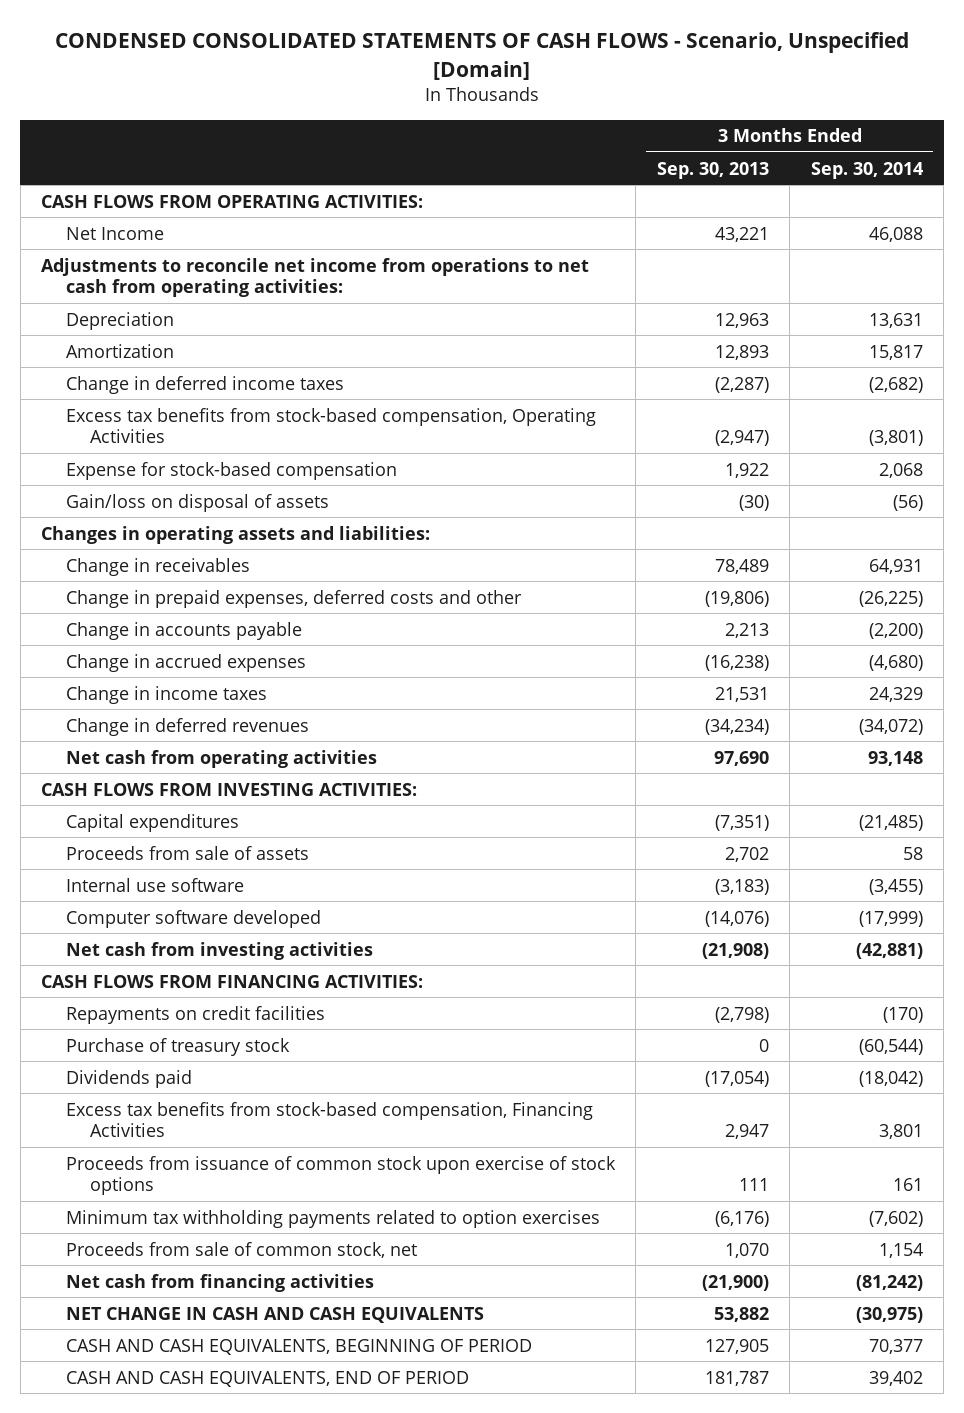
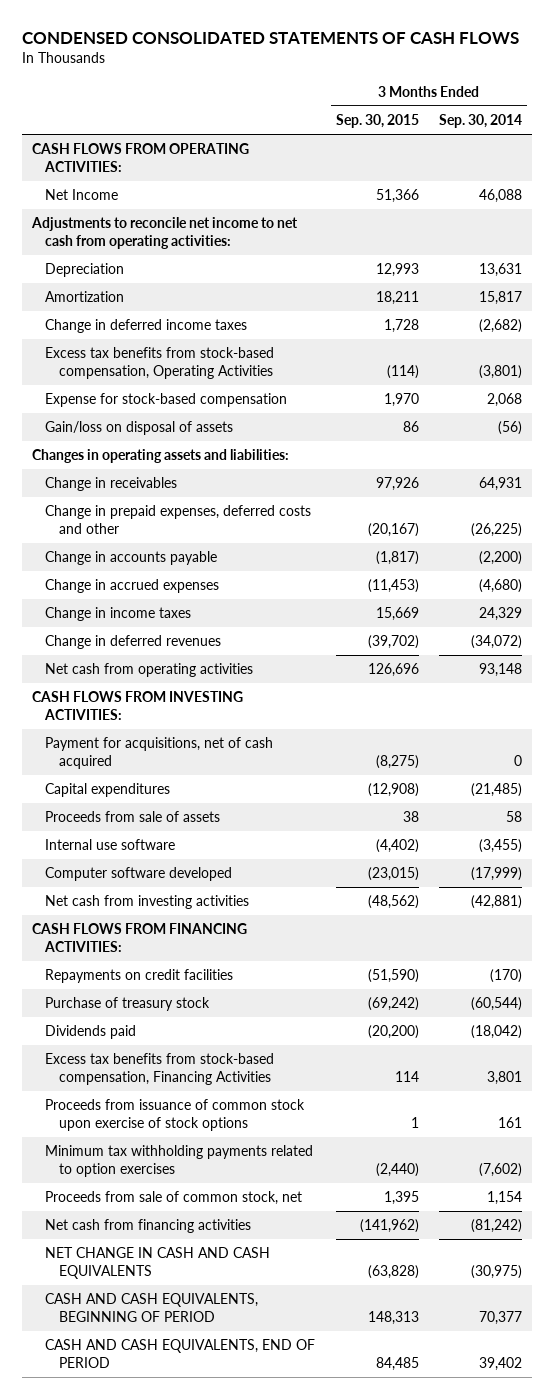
- CONDENSED CONSOLIDATED STATEMENTS OF CASH FLOWS - Scenario, Unspecified [Domain]
+ CONDENSED CONSOLIDATED STATEMENTS OF CASH FLOWS
- | 3 Months Ended Sep. 30, 2013 | 3 Months Ended Sep. 30, 2014
+ | 3 Months Ended Sep. 30, 2015 | 3 Months Ended Sep. 30, 2014
- Adjustments to reconcile net income from operations to net cash from operating activities:
+ Adjustments to reconcile net income to net cash from operating activities:
+ Payment for acquisitions, net of cash acquired | (8,275) | 0

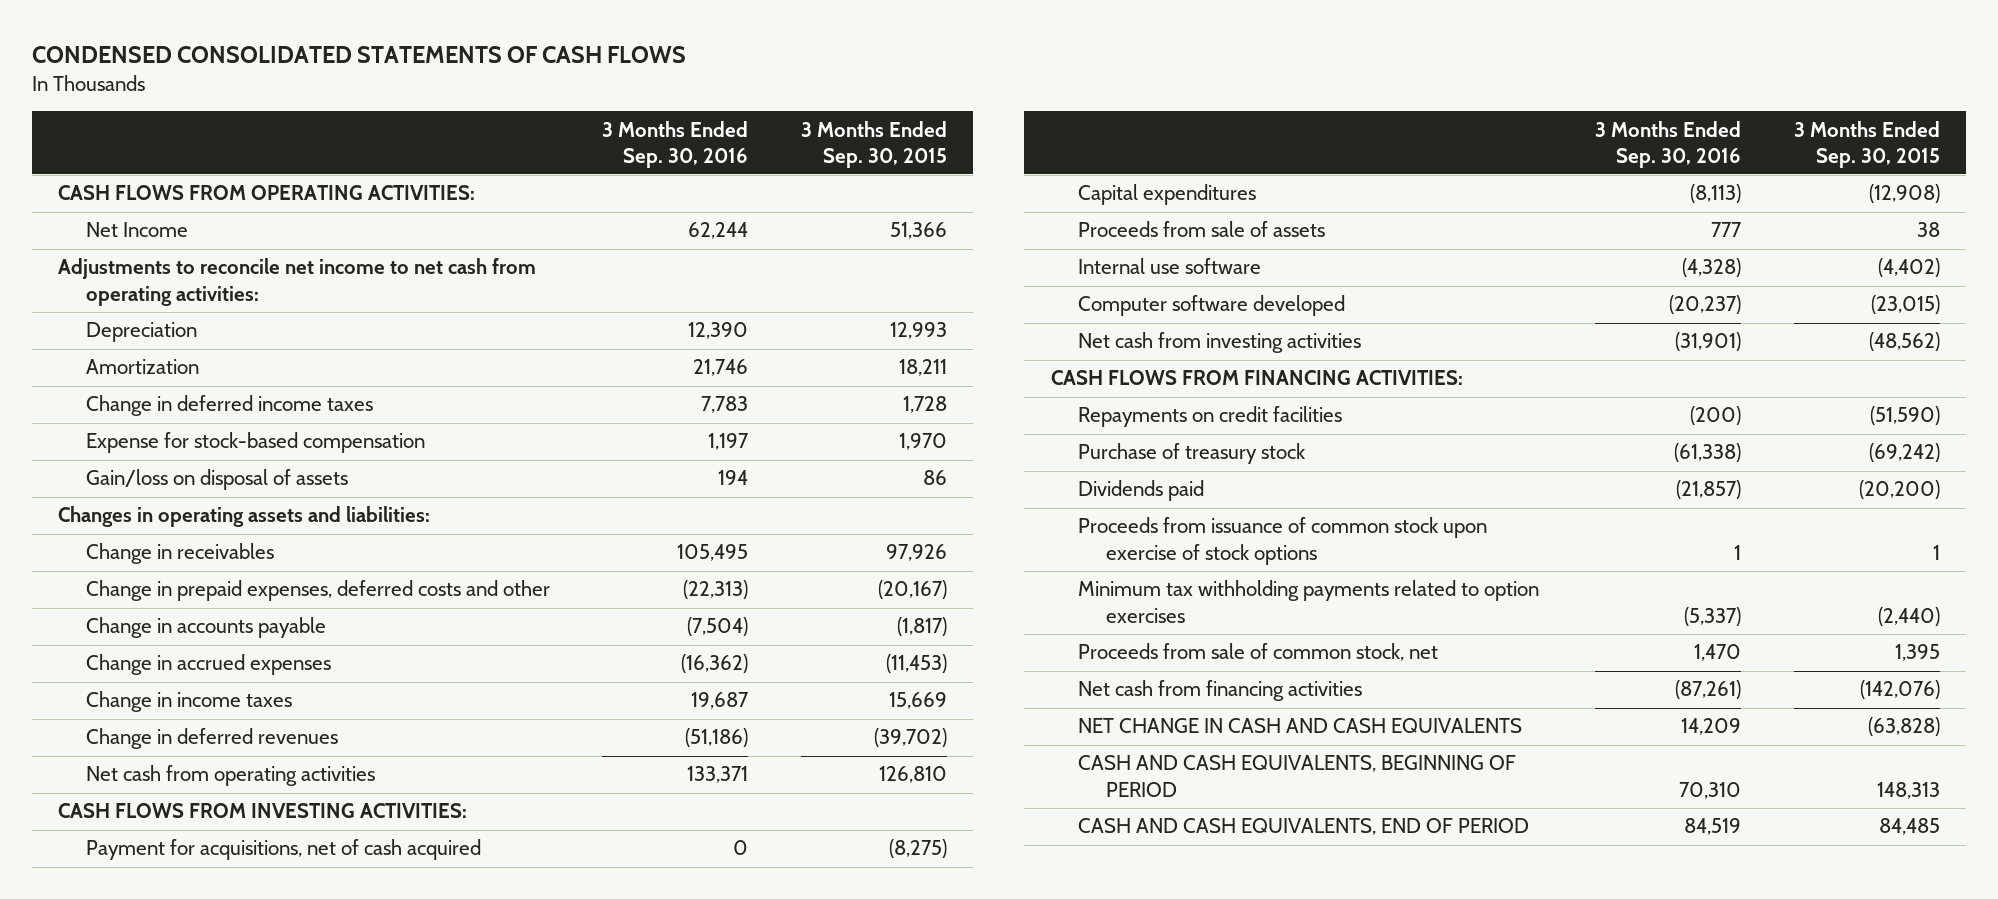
- | 3 Months Ended Sep. 30, 2015 | 3 Months Ended Sep. 30, 2014
+ | 3 Months Ended Sep. 30, 2016 | 3 Months Ended Sep. 30, 2015
- Excess tax benefits from stock-based compensation, Operating Activities | (114) | (3,801)
- Net cash from operating activities | 126,696 | 93,148
+ Net cash from operating activities | 133,371 | 126,810
- Excess tax benefits from stock-based compensation, Financing Activities | 114 | 3,801
- Net cash from financing activities | (141,962) | (81,242)
+ Net cash from financing activities | (87,261) | (142,076)

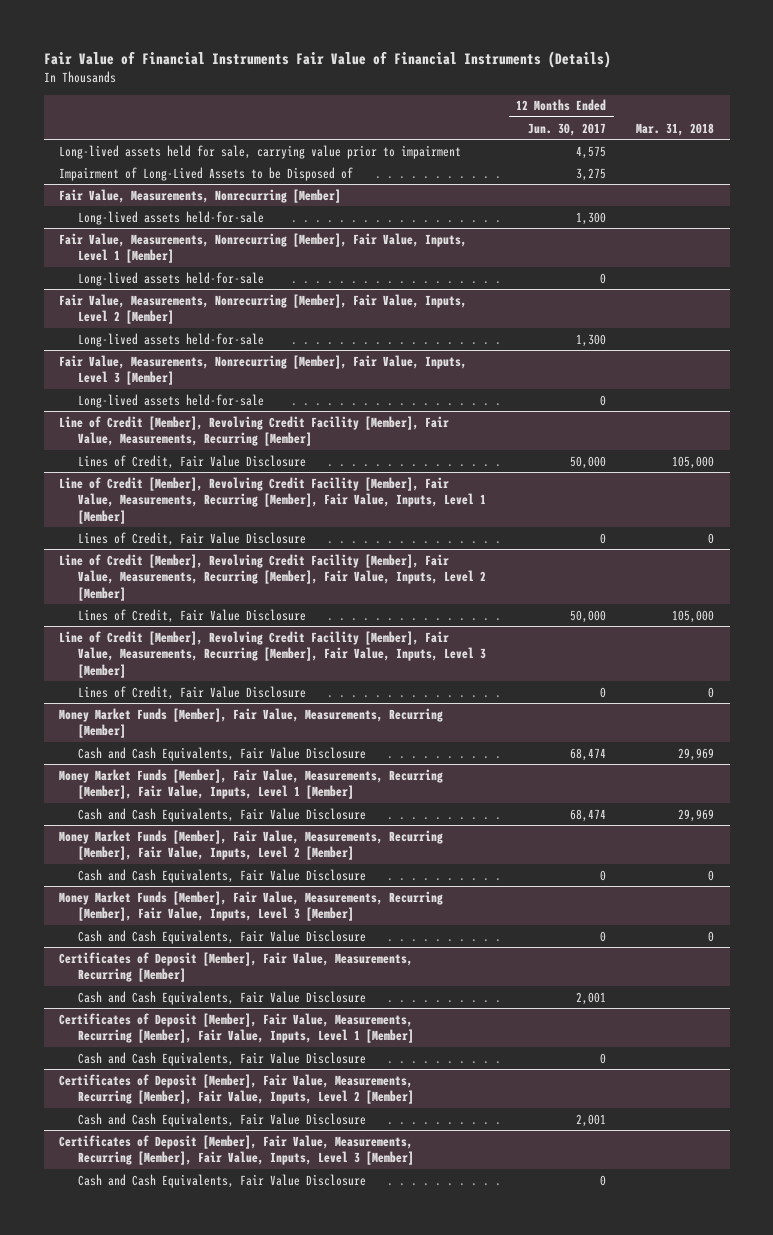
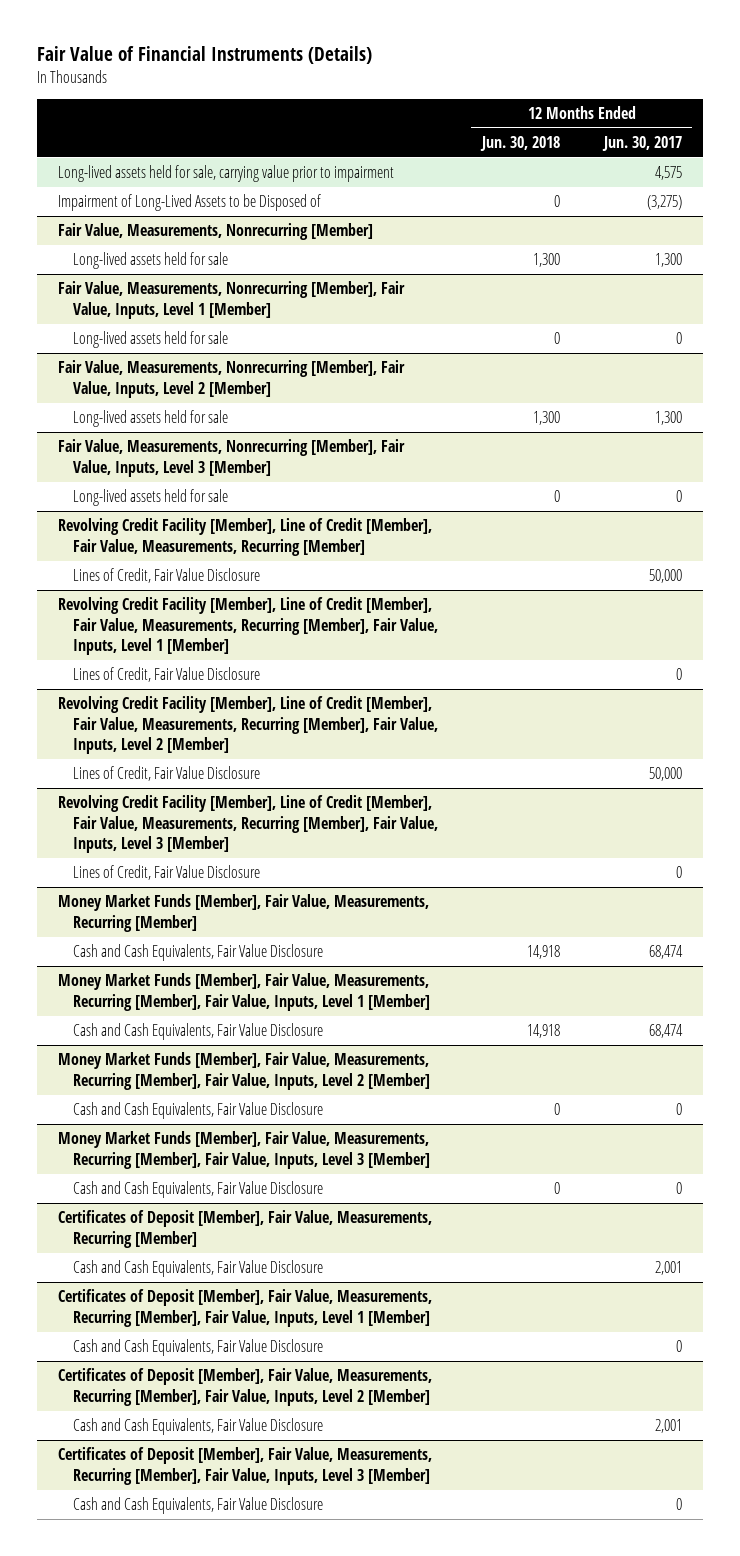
- Fair Value of Financial Instruments Fair Value of Financial Instruments (Details)
+ Fair Value of Financial Instruments (Details)
- | 12 Months Ended Jun. 30, 2017 | Mar. 31, 2018
+ | 12 Months Ended Jun. 30, 2018 | 12 Months Ended Jun. 30, 2017
- Impairment of Long-Lived Assets to be Disposed of | 3,275 |
+ Impairment of Long-Lived Assets to be Disposed of | 0 | (3,275)
@ Fair Value, Measurements, Nonrecurring [Member]
- Long-lived assets held-for-sale | 1,300 |
+ Long-lived assets held for sale | 1,300 | 1,300
@ Fair Value, Measurements, Nonrecurring [Member], Fair Value, Inputs, Level 1 [Member]
- Long-lived assets held-for-sale | 0 |
+ Long-lived assets held for sale | 0 | 0
@ Fair Value, Measurements, Nonrecurring [Member], Fair Value, Inputs, Level 2 [Member]
- Long-lived assets held-for-sale | 1,300 |
+ Long-lived assets held for sale | 1,300 | 1,300
@ Fair Value, Measurements, Nonrecurring [Member], Fair Value, Inputs, Level 3 [Member]
- Long-lived assets held-for-sale | 0 |
- Line of Credit [Member], Revolving Credit Facility [Member], Fair Value, Measurements, Recurring [Member]
@ Fair Value, Measurements, Nonrecurring [Member], Fair Value, Inputs, Level 3 [Member]
+ Long-lived assets held for sale | 0 | 0
+ Revolving Credit Facility [Member], Line of Credit [Member], Fair Value, Measurements, Recurring [Member]
- Line of Credit [Member], Revolving Credit Facility [Member], Fair Value, Measurements, Recurring [Member], Fair Value, Inputs, Level 1 [Member]
+ Revolving Credit Facility [Member], Line of Credit [Member], Fair Value, Measurements, Recurring [Member], Fair Value, Inputs, Level 1 [Member]
- Line of Credit [Member], Revolving Credit Facility [Member], Fair Value, Measurements, Recurring [Member], Fair Value, Inputs, Level 2 [Member]
+ Revolving Credit Facility [Member], Line of Credit [Member], Fair Value, Measurements, Recurring [Member], Fair Value, Inputs, Level 2 [Member]
- Line of Credit [Member], Revolving Credit Facility [Member], Fair Value, Measurements, Recurring [Member], Fair Value, Inputs, Level 3 [Member]
+ Revolving Credit Facility [Member], Line of Credit [Member], Fair Value, Measurements, Recurring [Member], Fair Value, Inputs, Level 3 [Member]

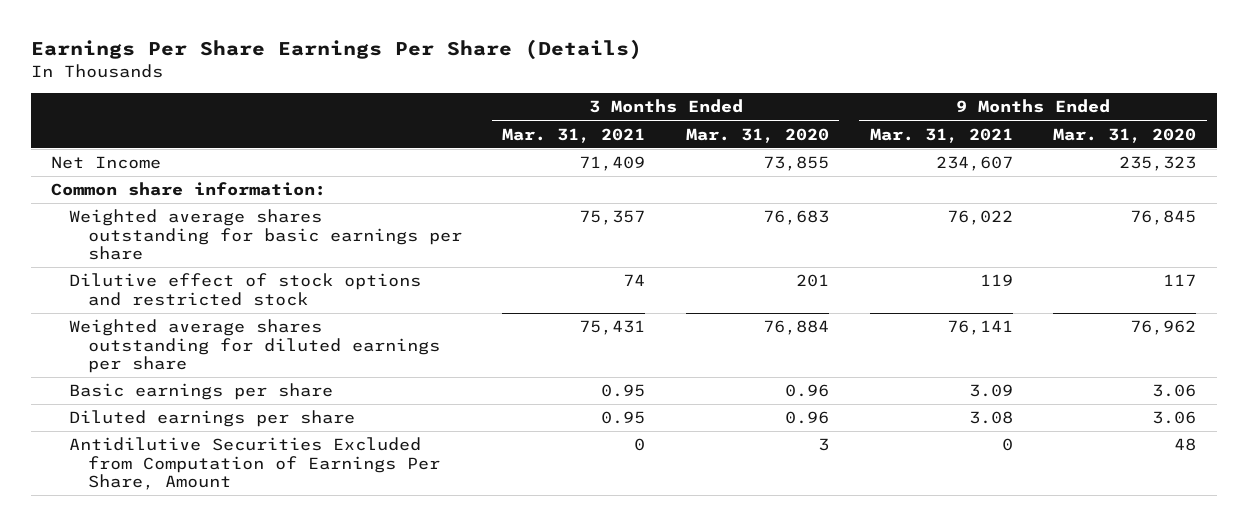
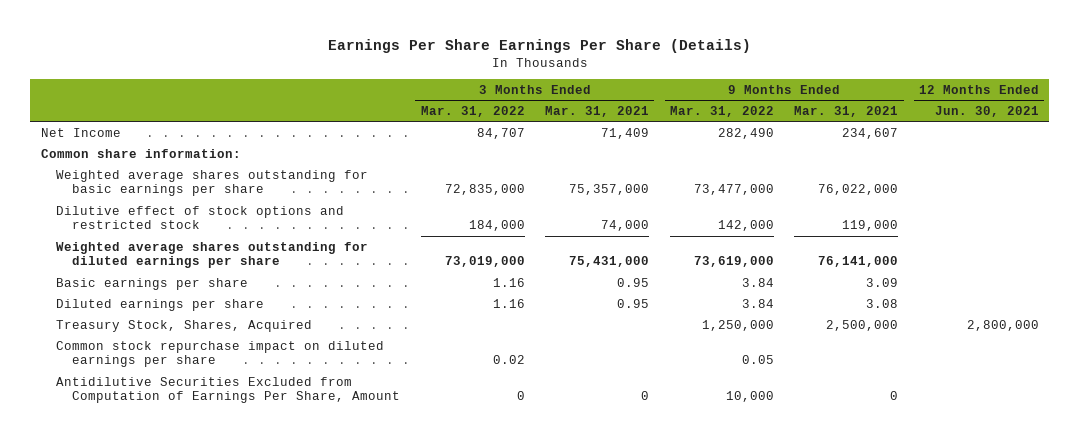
- | 3 Months Ended Mar. 31, 2021 | 3 Months Ended Mar. 31, 2020 | 9 Months Ended Mar. 31, 2021 | 9 Months Ended Mar. 31, 2020
+ | 3 Months Ended Mar. 31, 2022 | 3 Months Ended Mar. 31, 2021 | 9 Months Ended Mar. 31, 2022 | 9 Months Ended Mar. 31, 2021 | 12 Months Ended Jun. 30, 2021
- Weighted average shares outstanding for basic earnings per share | 75,357 | 76,683 | 76,022 | 76,845
- Dilutive effect of stock options and restricted stock | 74 | 201 | 119 | 117
- Weighted average shares outstanding for diluted earnings per share | 75,431 | 76,884 | 76,141 | 76,962
+ Weighted average shares outstanding for basic earnings per share | 72,835,000 | 75,357,000 | 73,477,000 | 76,022,000 |
+ Dilutive effect of stock options and restricted stock | 184,000 | 74,000 | 142,000 | 119,000 |
+ Weighted average shares outstanding for diluted earnings per share | 73,019,000 | 75,431,000 | 73,619,000 | 76,141,000 |
+ Treasury Stock, Shares, Acquired | | | 1,250,000 | 2,500,000 | 2,800,000
+ Common stock repurchase impact on diluted earnings per share | 0.02 | | 0.05 | |

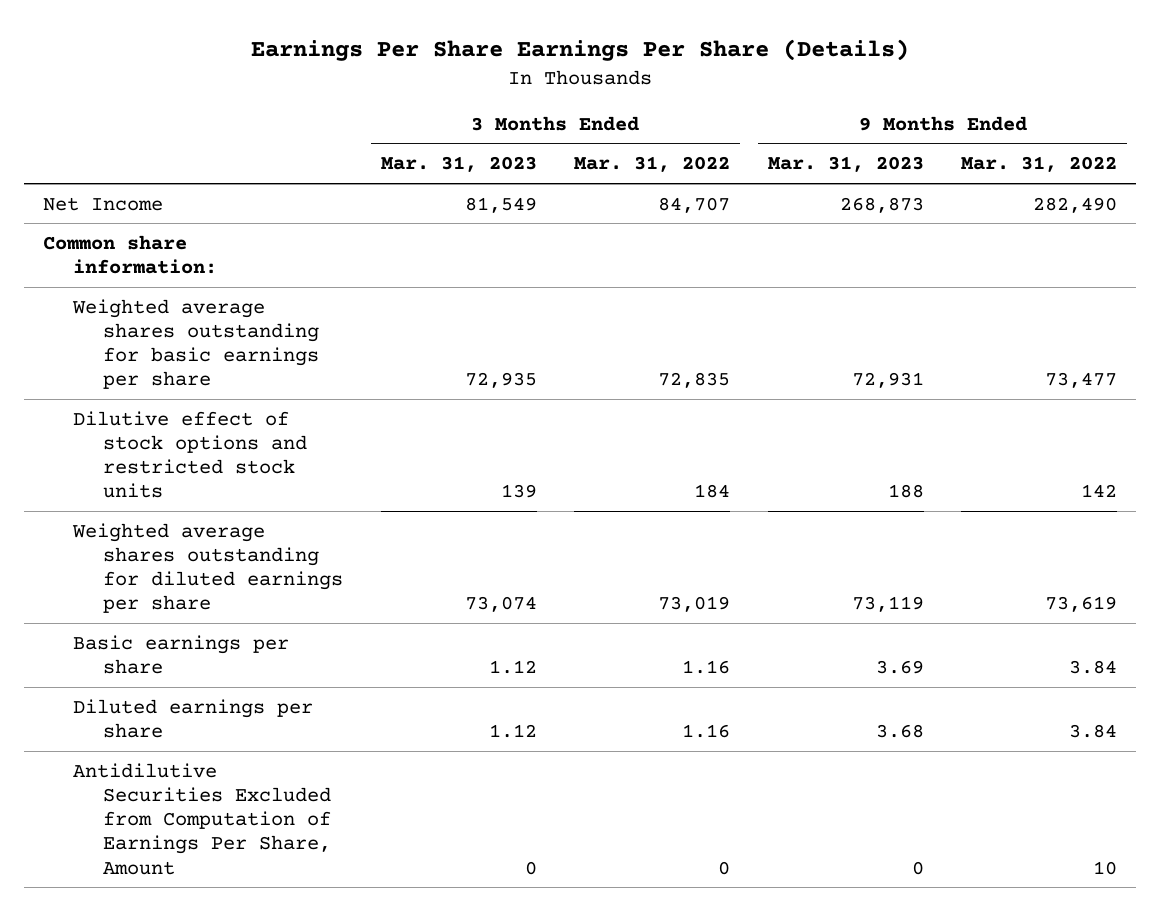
- | 3 Months Ended Mar. 31, 2022 | 3 Months Ended Mar. 31, 2021 | 9 Months Ended Mar. 31, 2022 | 9 Months Ended Mar. 31, 2021 | 12 Months Ended Jun. 30, 2021
+ | 3 Months Ended Mar. 31, 2023 | 3 Months Ended Mar. 31, 2022 | 9 Months Ended Mar. 31, 2023 | 9 Months Ended Mar. 31, 2022
- Weighted average shares outstanding for basic earnings per share | 72,835,000 | 75,357,000 | 73,477,000 | 76,022,000 |
- Dilutive effect of stock options and restricted stock | 184,000 | 74,000 | 142,000 | 119,000 |
- Weighted average shares outstanding for diluted earnings per share | 73,019,000 | 75,431,000 | 73,619,000 | 76,141,000 |
+ Weighted average shares outstanding for basic earnings per share | 72,935 | 72,835 | 72,931 | 73,477
+ Dilutive effect of stock options and restricted stock units | 139 | 184 | 188 | 142
+ Weighted average shares outstanding for diluted earnings per share | 73,074 | 73,019 | 73,119 | 73,619
- Treasury Stock, Shares, Acquired | | | 1,250,000 | 2,500,000 | 2,800,000
- Common stock repurchase impact on diluted earnings per share | 0.02 | | 0.05 | |
- Antidilutive Securities Excluded from Computation of Earnings Per Share, Amount | 0 | 0 | 10,000 | 0 |
+ Antidilutive Securities Excluded from Computation of Earnings Per Share, Amount | 0 | 0 | 0 | 10

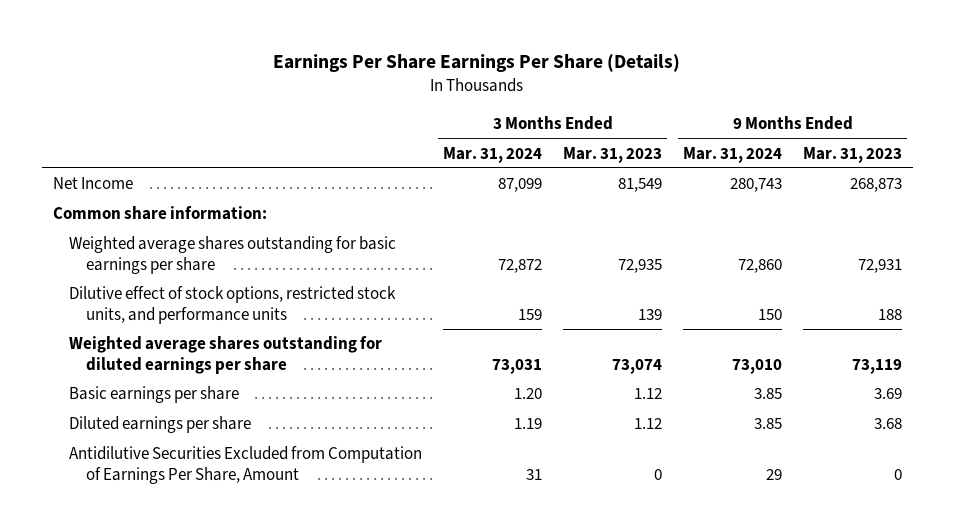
- | 3 Months Ended Mar. 31, 2023 | 3 Months Ended Mar. 31, 2022 | 9 Months Ended Mar. 31, 2023 | 9 Months Ended Mar. 31, 2022
+ | 3 Months Ended Mar. 31, 2024 | 3 Months Ended Mar. 31, 2023 | 9 Months Ended Mar. 31, 2024 | 9 Months Ended Mar. 31, 2023
- Dilutive effect of stock options and restricted stock units | 139 | 184 | 188 | 142
+ Dilutive effect of stock options, restricted stock units, and performance units | 159 | 139 | 150 | 188

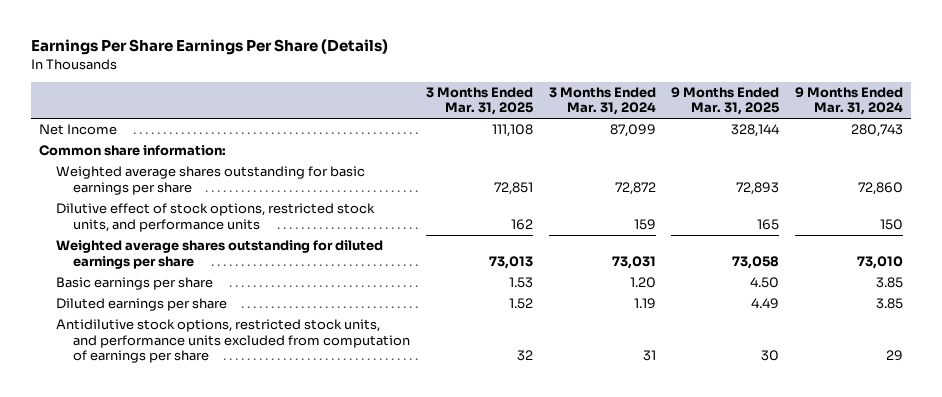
- | 3 Months Ended Mar. 31, 2024 | 3 Months Ended Mar. 31, 2023 | 9 Months Ended Mar. 31, 2024 | 9 Months Ended Mar. 31, 2023
+ | 3 Months Ended Mar. 31, 2025 | 3 Months Ended Mar. 31, 2024 | 9 Months Ended Mar. 31, 2025 | 9 Months Ended Mar. 31, 2024
- Antidilutive Securities Excluded from Computation of Earnings Per Share, Amount | 31 | 0 | 29 | 0
+ Antidilutive stock options, restricted stock units, and performance units excluded from computation of earnings per share | 32 | 31 | 30 | 29

